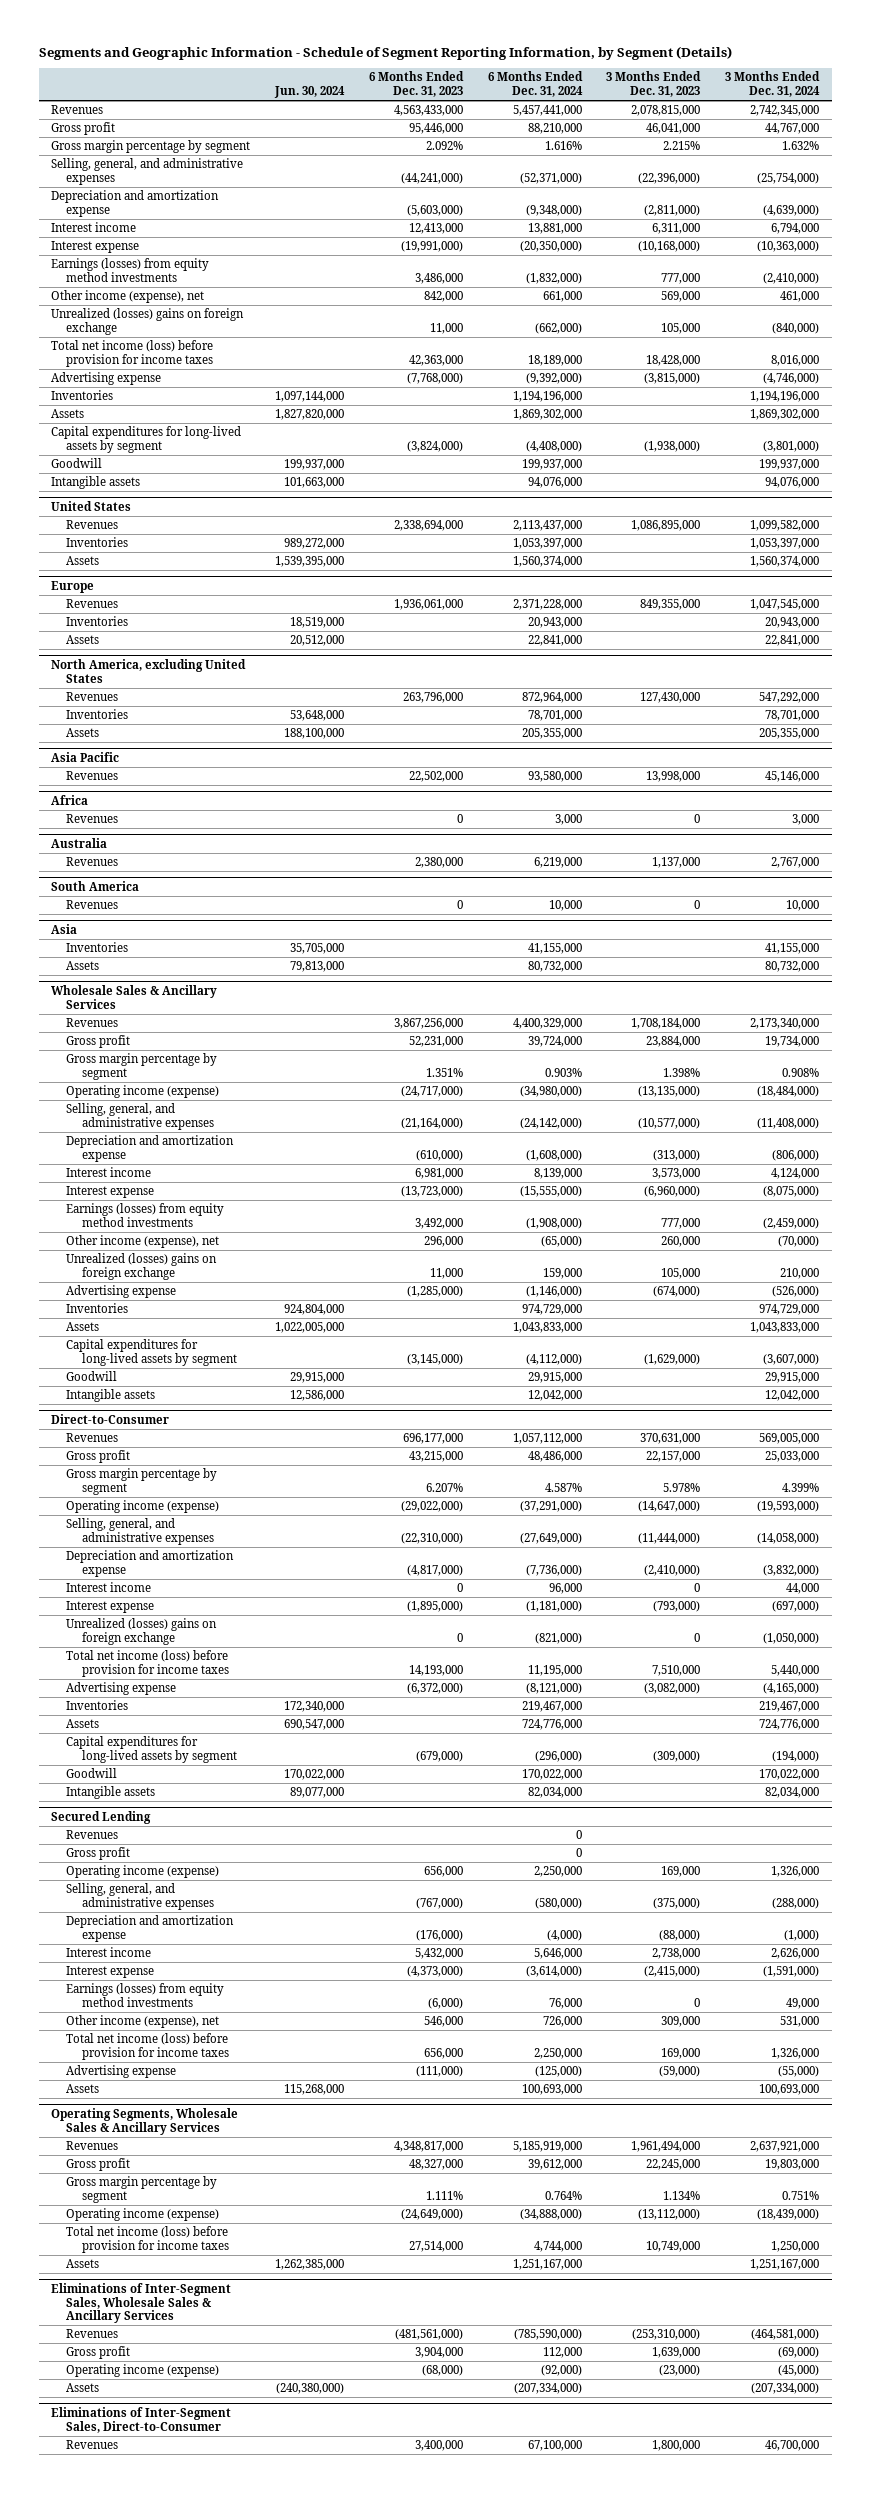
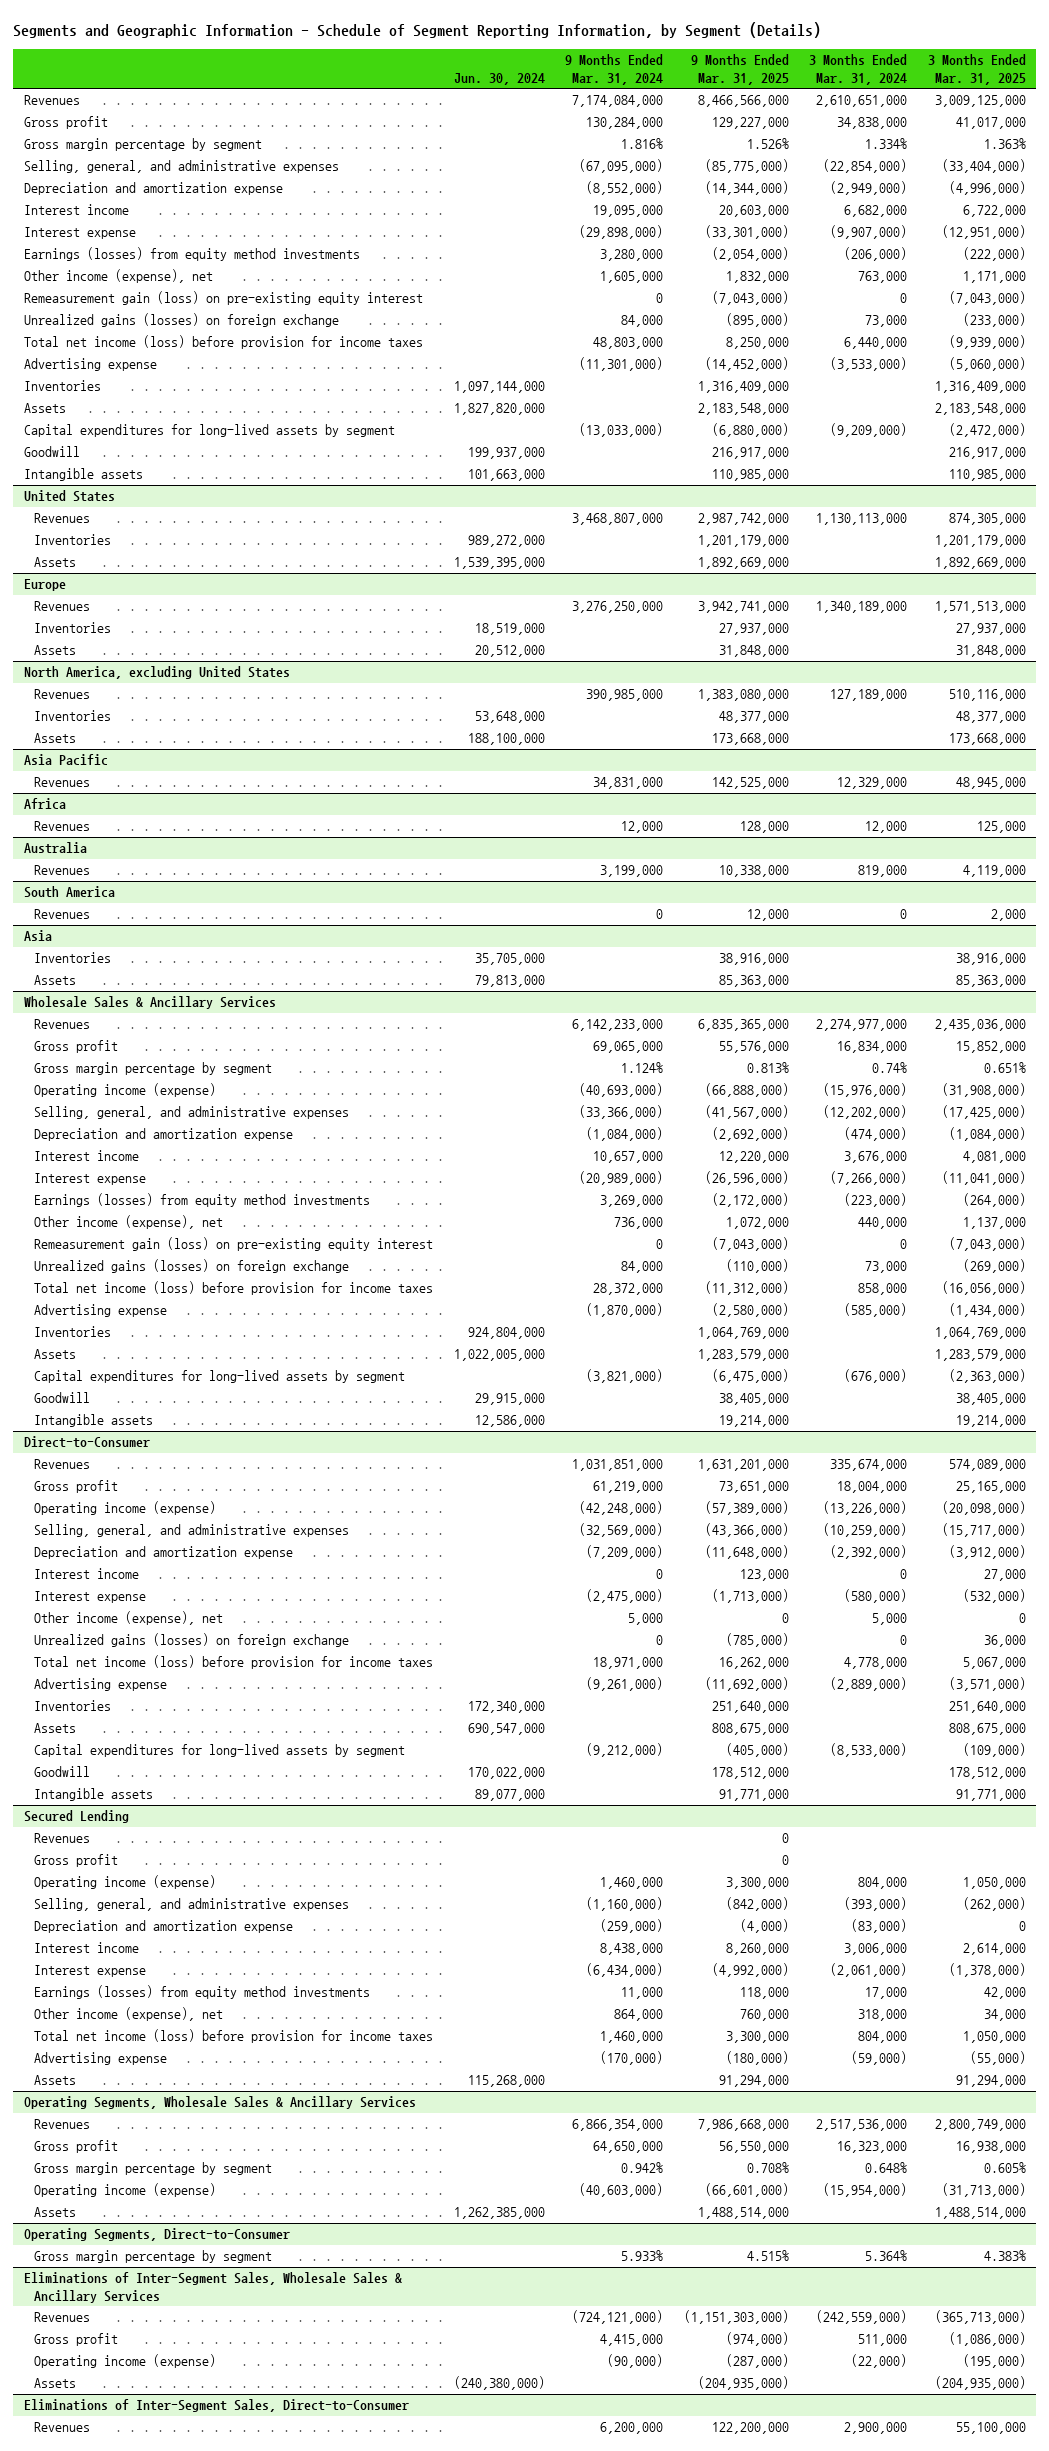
- | Jun. 30, 2024 | 6 Months Ended Dec. 31, 2023 | 6 Months Ended Dec. 31, 2024 | 3 Months Ended Dec. 31, 2023 | 3 Months Ended Dec. 31, 2024
+ | Jun. 30, 2024 | 9 Months Ended Mar. 31, 2024 | 9 Months Ended Mar. 31, 2025 | 3 Months Ended Mar. 31, 2024 | 3 Months Ended Mar. 31, 2025
- Unrealized (losses) gains on foreign exchange | | 11,000 | (662,000) | 105,000 | (840,000)
+ Remeasurement gain (loss) on pre-existing equity interest | | 0 | (7,043,000) | 0 | (7,043,000)
+ Unrealized gains (losses) on foreign exchange | | 84,000 | (895,000) | 73,000 | (233,000)
@ Wholesale Sales & Ancillary Services
- Unrealized (losses) gains on foreign exchange | | 11,000 | 159,000 | 105,000 | 210,000
+ Remeasurement gain (loss) on pre-existing equity interest | | 0 | (7,043,000) | 0 | (7,043,000)
+ Unrealized gains (losses) on foreign exchange | | 84,000 | (110,000) | 73,000 | (269,000)
+ Total net income (loss) before provision for income taxes | | 28,372,000 | (11,312,000) | 858,000 | (16,056,000)
@ Direct-to-Consumer
- Gross margin percentage by segment | | 6.207% | 4.587% | 5.978% | 4.399%
- Unrealized (losses) gains on foreign exchange | | 0 | (821,000) | 0 | (1,050,000)
+ Other income (expense), net | | 5,000 | 0 | 5,000 | 0
+ Unrealized gains (losses) on foreign exchange | | 0 | (785,000) | 0 | 36,000
@ Operating Segments, Wholesale Sales & Ancillary Services
- Total net income (loss) before provision for income taxes | | 27,514,000 | 4,744,000 | 10,749,000 | 1,250,000
+ Operating Segments, Direct-to-Consumer
+ Gross margin percentage by segment | | 5.933% | 4.515% | 5.364% | 4.383%

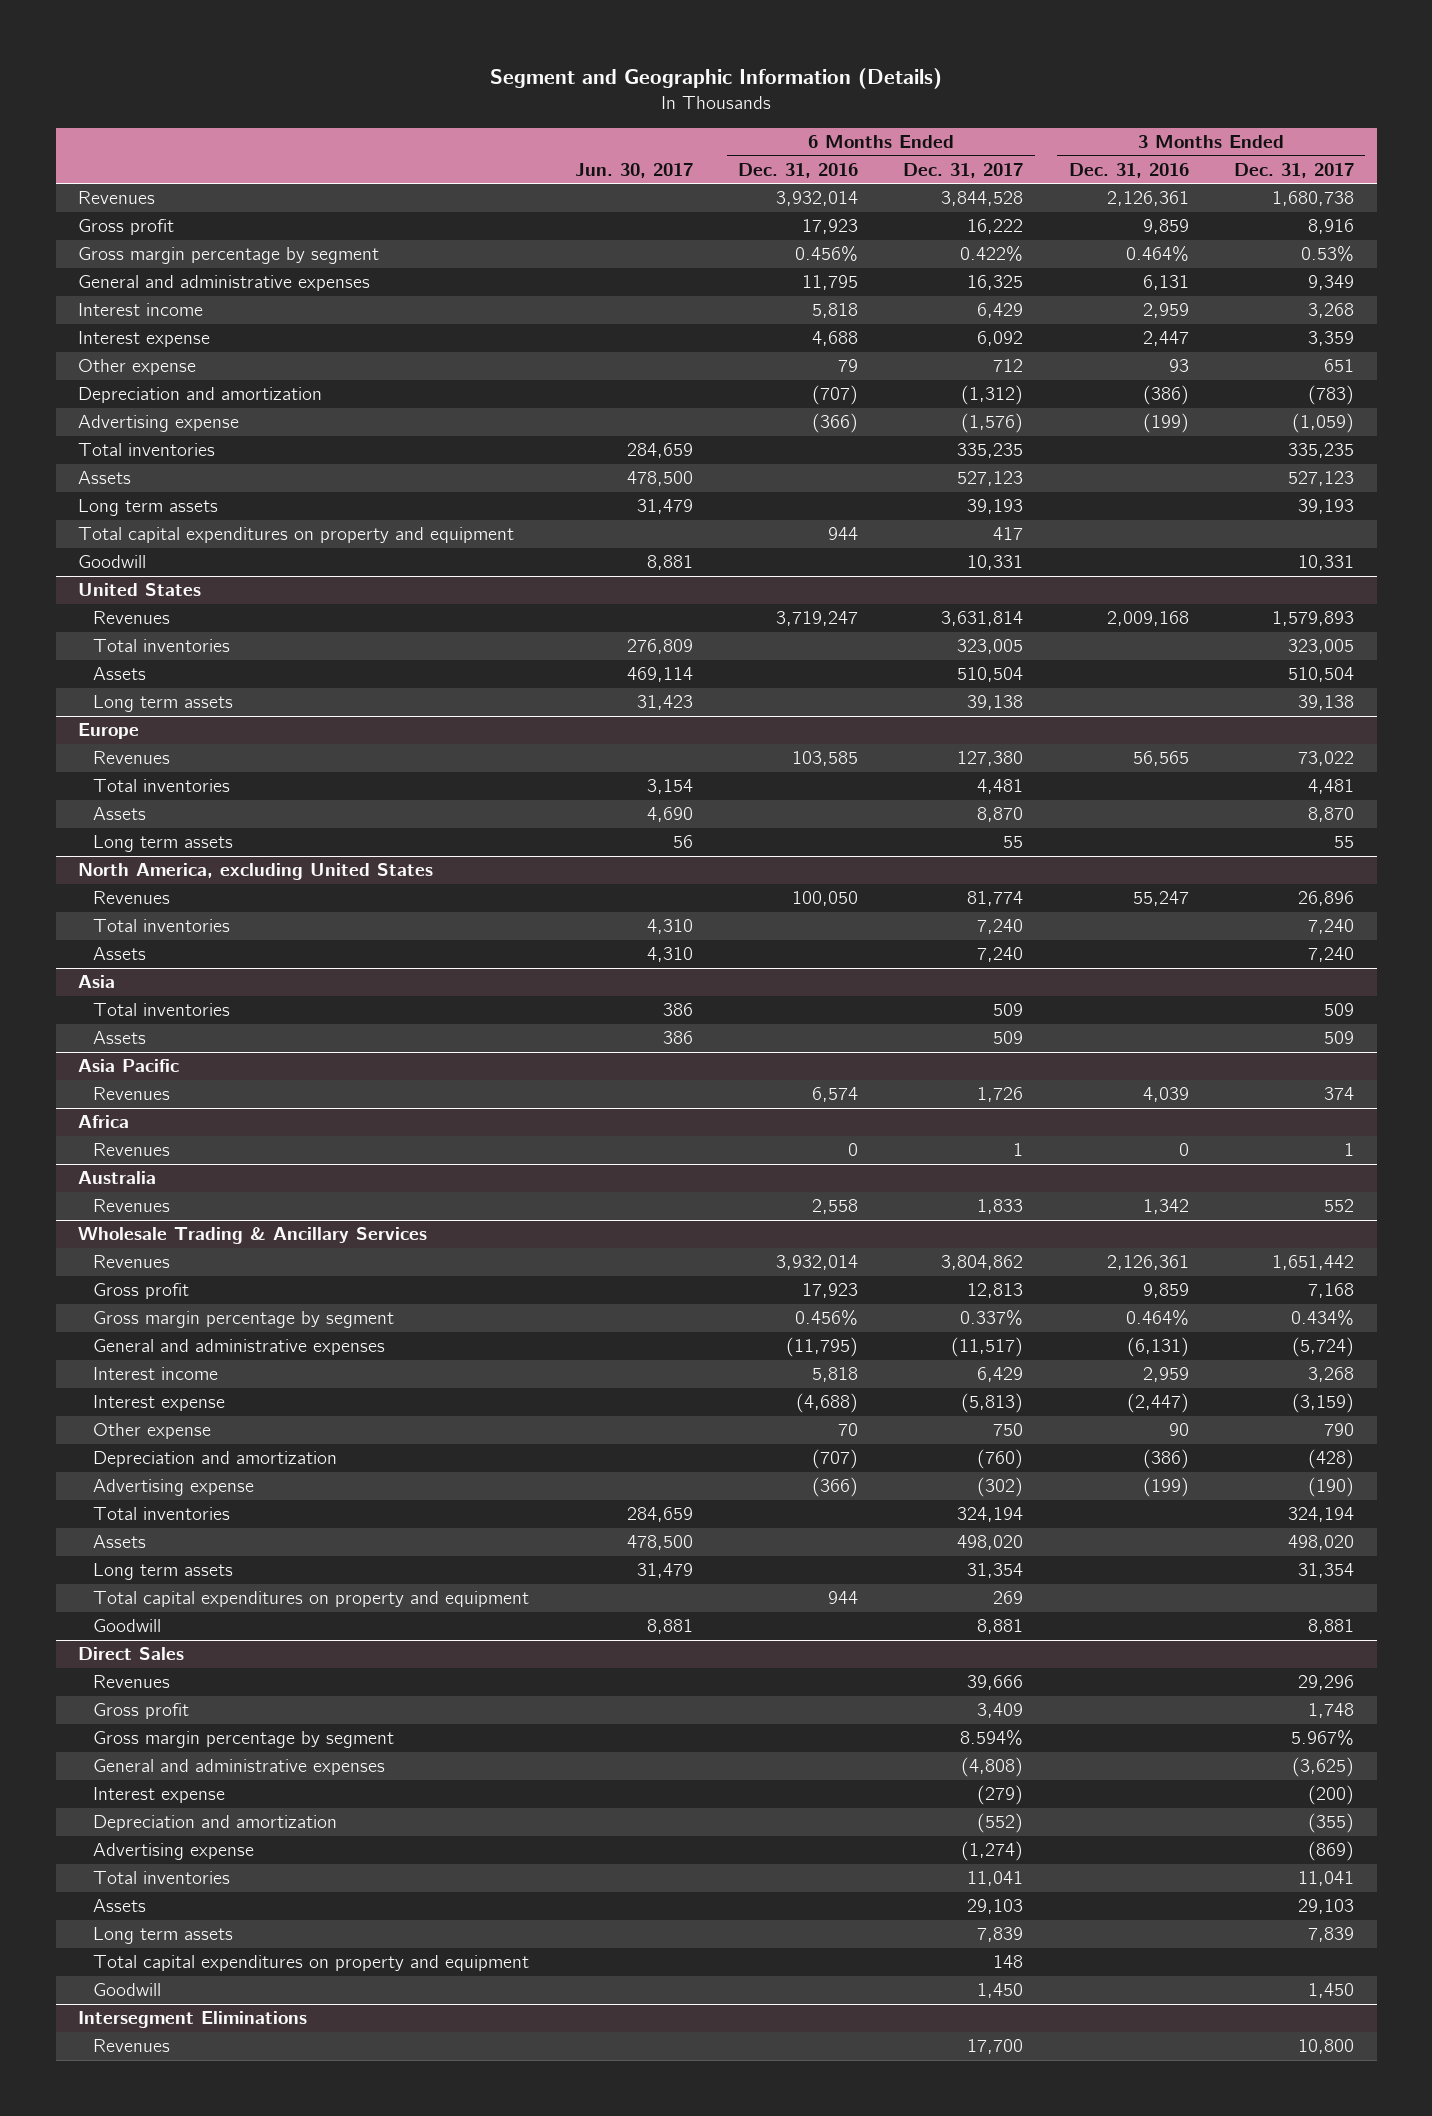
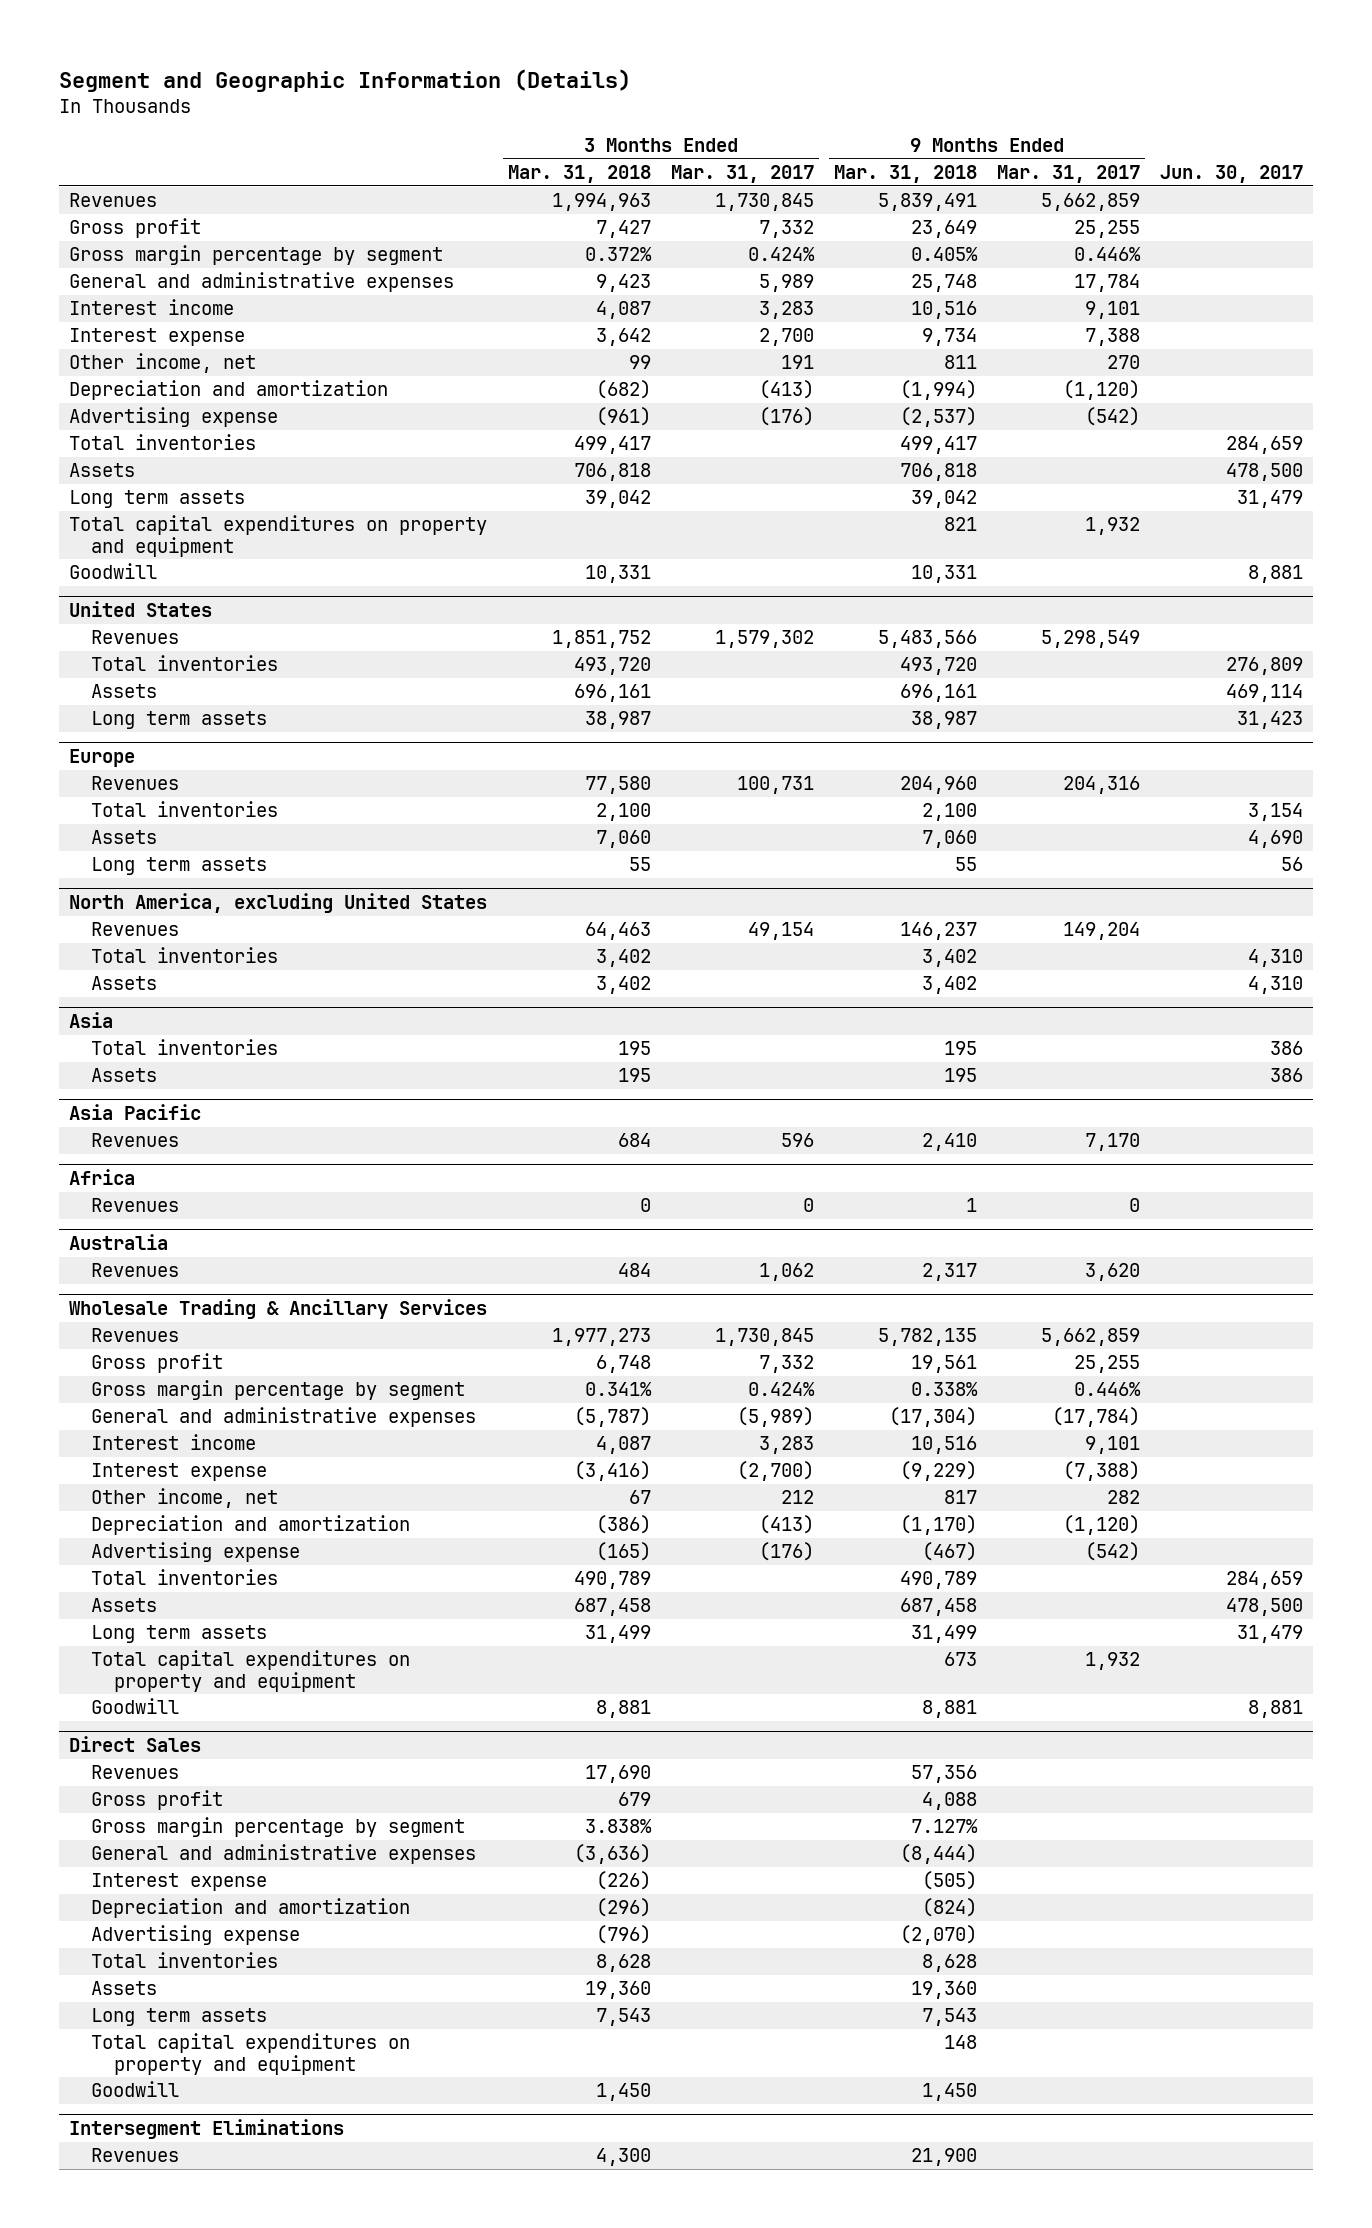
- | Jun. 30, 2017 | 6 Months Ended Dec. 31, 2016 | 6 Months Ended Dec. 31, 2017 | 3 Months Ended Dec. 31, 2016 | 3 Months Ended Dec. 31, 2017
+ | 3 Months Ended Mar. 31, 2018 | 3 Months Ended Mar. 31, 2017 | 9 Months Ended Mar. 31, 2018 | 9 Months Ended Mar. 31, 2017 | Jun. 30, 2017
- Other expense | | 79 | 712 | 93 | 651
+ Other income, net | 99 | 191 | 811 | 270 |
@ Wholesale Trading & Ancillary Services
- Other expense | | 70 | 750 | 90 | 790
+ Other income, net | 67 | 212 | 817 | 282 |

